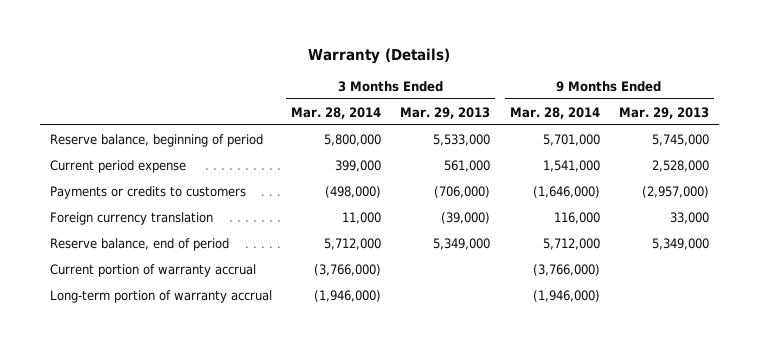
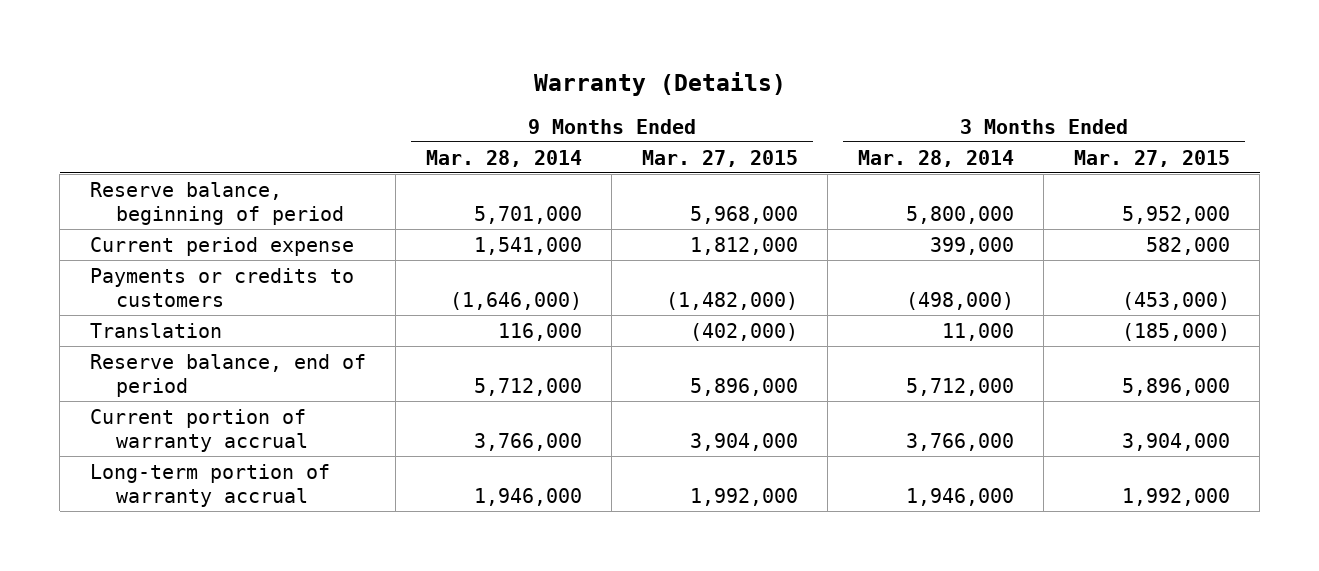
- | 3 Months Ended Mar. 28, 2014 | 3 Months Ended Mar. 29, 2013 | 9 Months Ended Mar. 28, 2014 | 9 Months Ended Mar. 29, 2013
+ | 9 Months Ended Mar. 28, 2014 | 9 Months Ended Mar. 27, 2015 | 3 Months Ended Mar. 28, 2014 | 3 Months Ended Mar. 27, 2015
- Foreign currency translation | 11,000 | (39,000) | 116,000 | 33,000
+ Translation | 116,000 | (402,000) | 11,000 | (185,000)
- Current portion of warranty accrual | (3,766,000) | | (3,766,000) |
- Long-term portion of warranty accrual | (1,946,000) | | (1,946,000) |
+ Current portion of warranty accrual | 3,766,000 | 3,904,000 | 3,766,000 | 3,904,000
+ Long-term portion of warranty accrual | 1,946,000 | 1,992,000 | 1,946,000 | 1,992,000

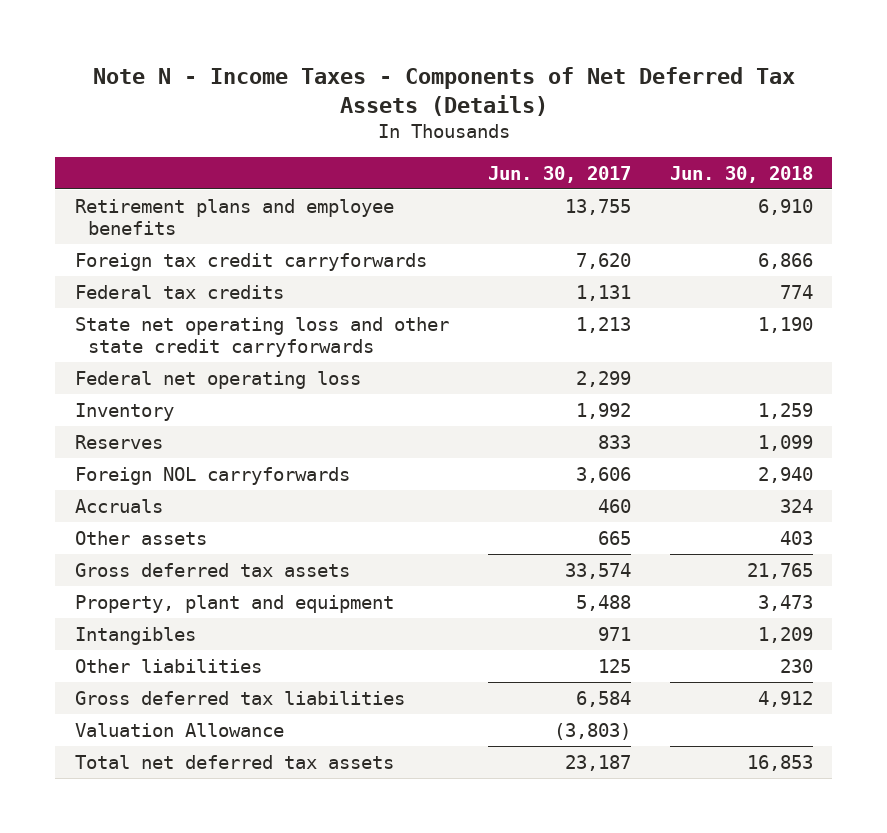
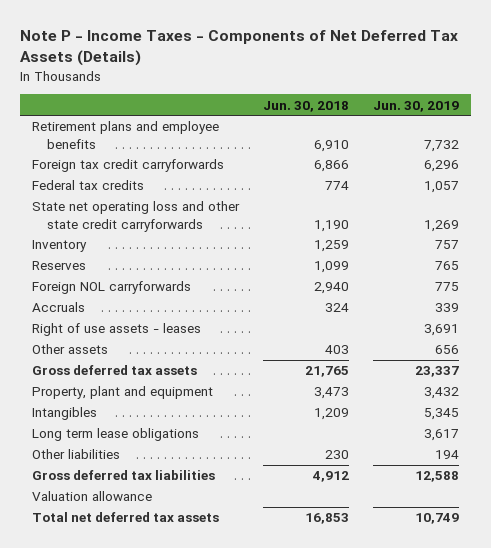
- Note N - Income Taxes - Components of Net Deferred Tax Assets (Details)
+ Note P - Income Taxes - Components of Net Deferred Tax Assets (Details)
- | Jun. 30, 2017 | Jun. 30, 2018
+ | Jun. 30, 2018 | Jun. 30, 2019
- Federal net operating loss | 2,299 |
+ Right of use assets - leases | | 3,691
+ Long term lease obligations | | 3,617
- Valuation Allowance | (3,803) |
+ Valuation allowance

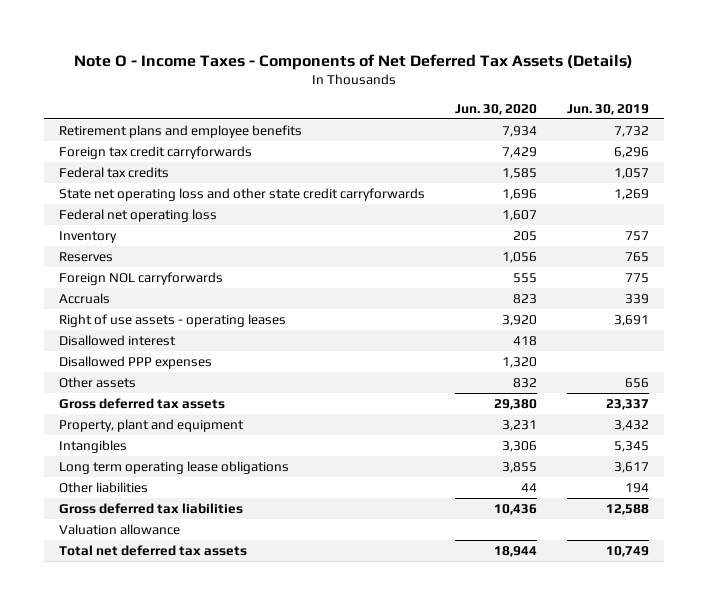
- Note P - Income Taxes - Components of Net Deferred Tax Assets (Details)
+ Note O - Income Taxes - Components of Net Deferred Tax Assets (Details)
- | Jun. 30, 2018 | Jun. 30, 2019
+ | Jun. 30, 2020 | Jun. 30, 2019
+ Federal net operating loss | 1,607 |
- Right of use assets - leases | | 3,691
+ Right of use assets - operating leases | 3,920 | 3,691
+ Disallowed interest | 418 |
+ Disallowed PPP expenses | 1,320 |
- Long term lease obligations | | 3,617
+ Long term operating lease obligations | 3,855 | 3,617

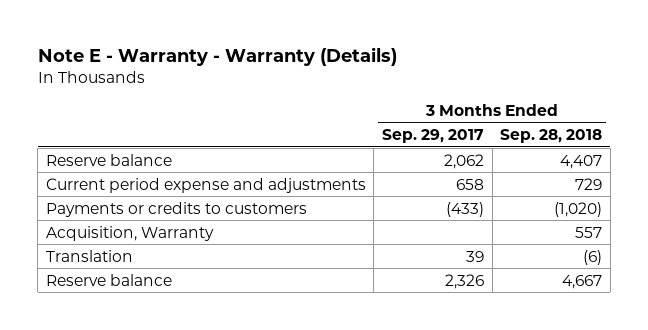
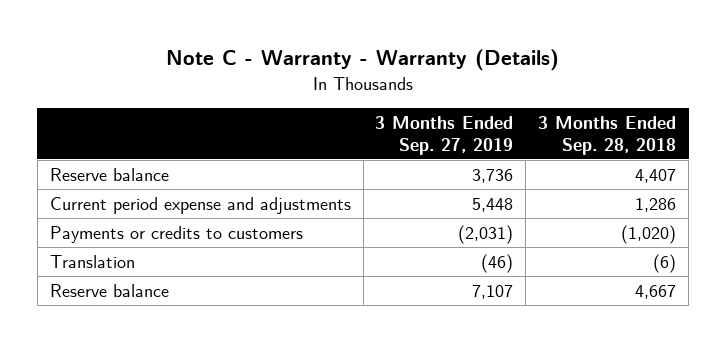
- Note E - Warranty - Warranty (Details)
+ Note C - Warranty - Warranty (Details)
- | 3 Months Ended Sep. 29, 2017 | 3 Months Ended Sep. 28, 2018
+ | 3 Months Ended Sep. 27, 2019 | 3 Months Ended Sep. 28, 2018
- Current period expense and adjustments | 658 | 729
+ Current period expense and adjustments | 5,448 | 1,286
- Acquisition, Warranty | | 557

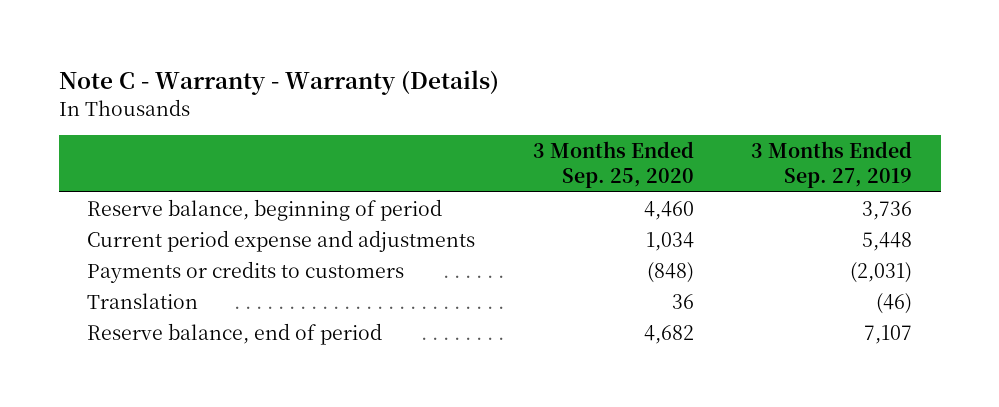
- | 3 Months Ended Sep. 27, 2019 | 3 Months Ended Sep. 28, 2018
+ | 3 Months Ended Sep. 25, 2020 | 3 Months Ended Sep. 27, 2019
- Reserve balance | 3,736 | 4,407
+ Reserve balance, beginning of period | 4,460 | 3,736
- Reserve balance | 7,107 | 4,667
+ Reserve balance, end of period | 4,682 | 7,107

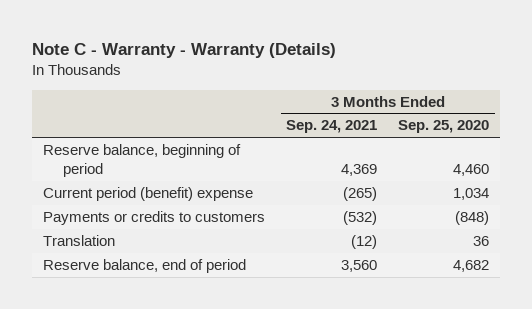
- | 3 Months Ended Sep. 25, 2020 | 3 Months Ended Sep. 27, 2019
+ | 3 Months Ended Sep. 24, 2021 | 3 Months Ended Sep. 25, 2020
- Current period expense and adjustments | 1,034 | 5,448
+ Current period (benefit) expense | (265) | 1,034

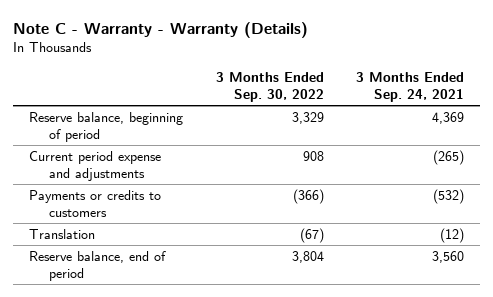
- | 3 Months Ended Sep. 24, 2021 | 3 Months Ended Sep. 25, 2020
+ | 3 Months Ended Sep. 30, 2022 | 3 Months Ended Sep. 24, 2021
- Current period (benefit) expense | (265) | 1,034
+ Current period expense and adjustments | 908 | (265)

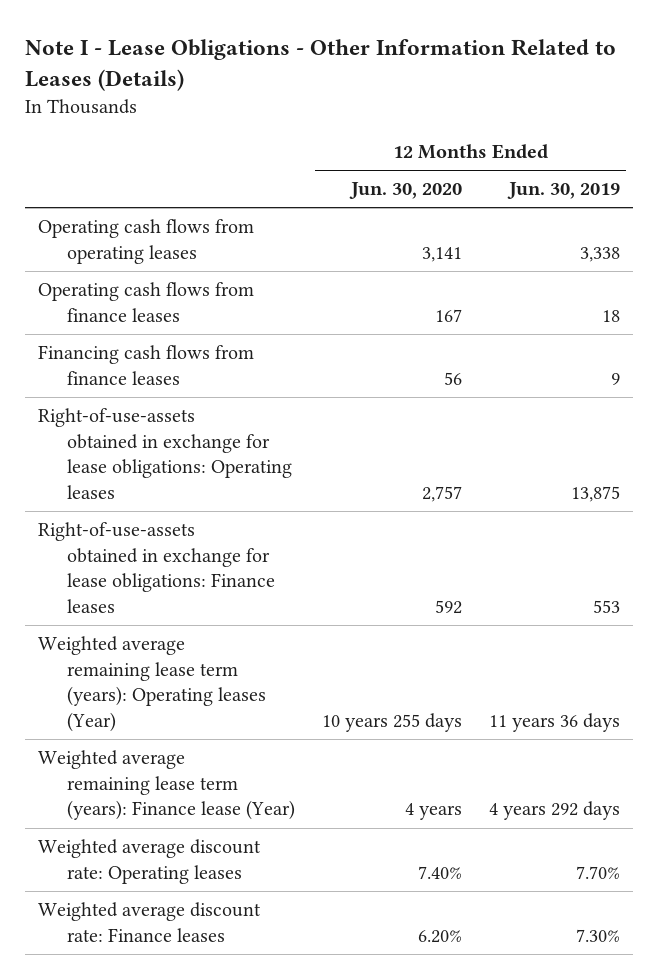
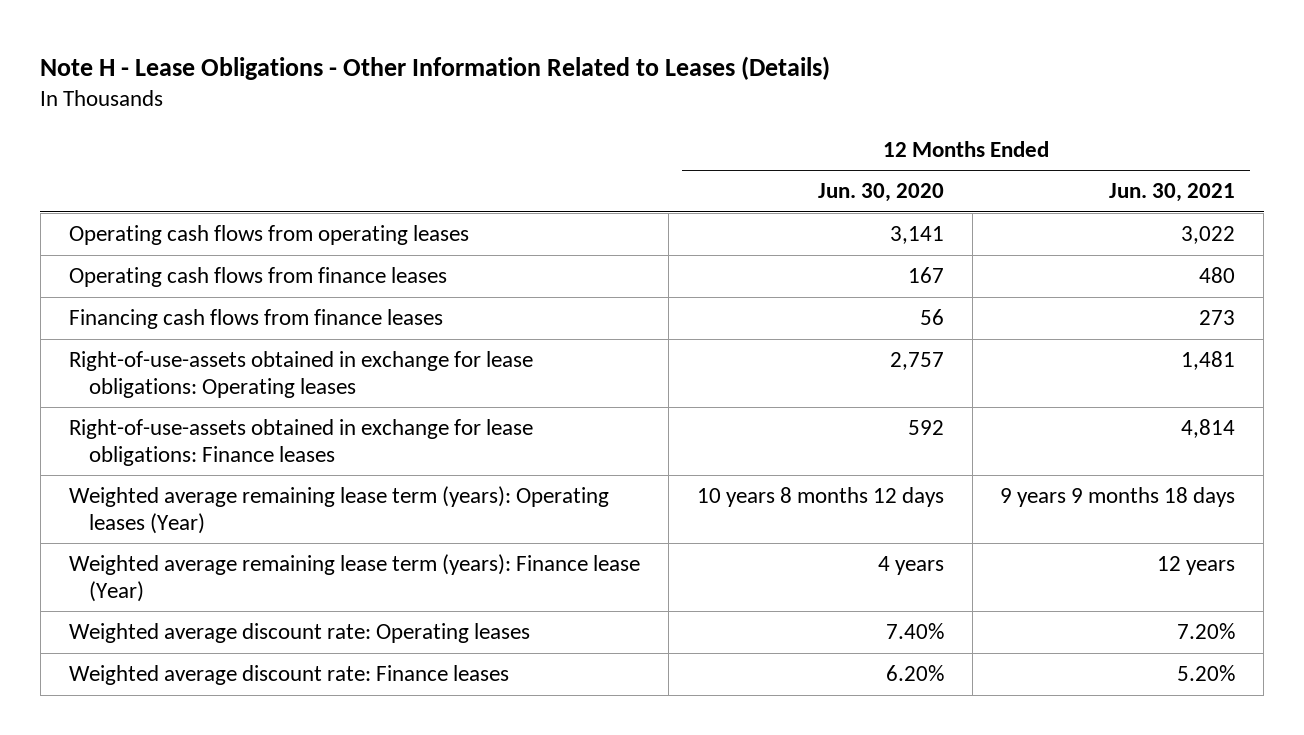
- Note I - Lease Obligations - Other Information Related to Leases (Details)
+ Note H - Lease Obligations - Other Information Related to Leases (Details)
- | 12 Months Ended Jun. 30, 2020 | 12 Months Ended Jun. 30, 2019
+ | 12 Months Ended Jun. 30, 2020 | 12 Months Ended Jun. 30, 2021
- Weighted average remaining lease term (years): Operating leases (Year) | 10 years 255 days | 11 years 36 days
+ Weighted average remaining lease term (years): Operating leases (Year) | 10 years 8 months 12 days | 9 years 9 months 18 days

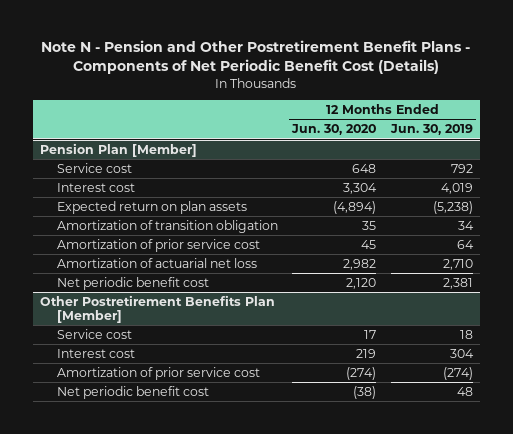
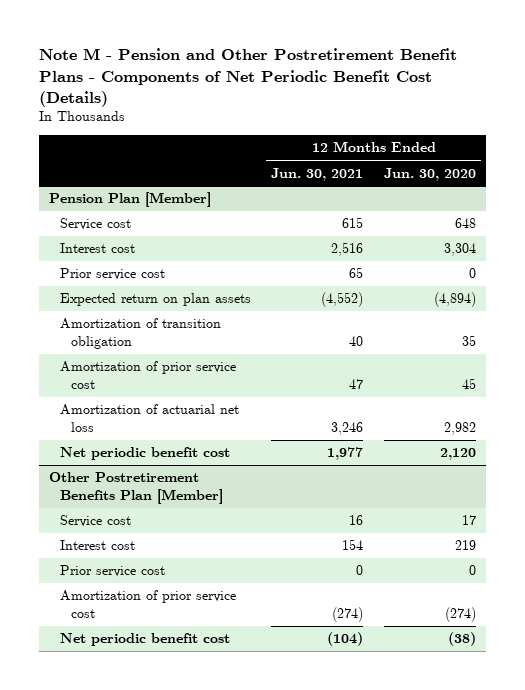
- Note N - Pension and Other Postretirement Benefit Plans - Components of Net Periodic Benefit Cost (Details)
+ Note M - Pension and Other Postretirement Benefit Plans - Components of Net Periodic Benefit Cost (Details)
- | 12 Months Ended Jun. 30, 2020 | 12 Months Ended Jun. 30, 2019
+ | 12 Months Ended Jun. 30, 2021 | 12 Months Ended Jun. 30, 2020
@ Pension Plan [Member]
+ Prior service cost | 65 | 0
@ Other Postretirement Benefits Plan [Member]
+ Prior service cost | 0 | 0

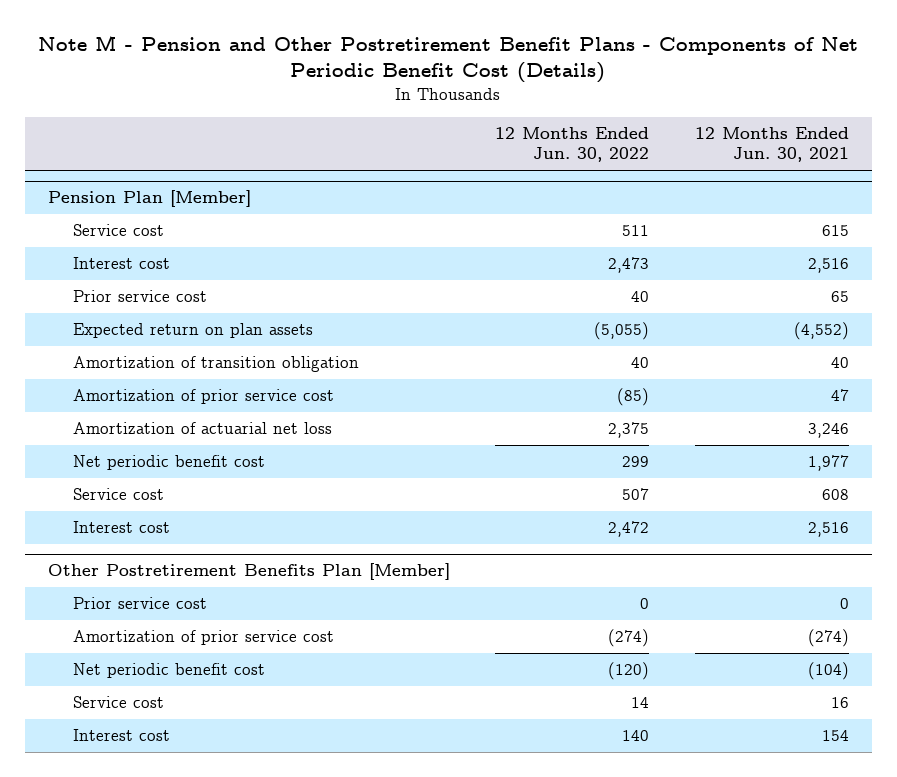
- | 12 Months Ended Jun. 30, 2021 | 12 Months Ended Jun. 30, 2020
+ | 12 Months Ended Jun. 30, 2022 | 12 Months Ended Jun. 30, 2021
@ Pension Plan [Member]
+ Service cost | 507 | 608
+ Interest cost | 2,472 | 2,516
@ Other Postretirement Benefits Plan [Member]
moved down: Service cost | 14 | 16
moved down: Interest cost | 140 | 154

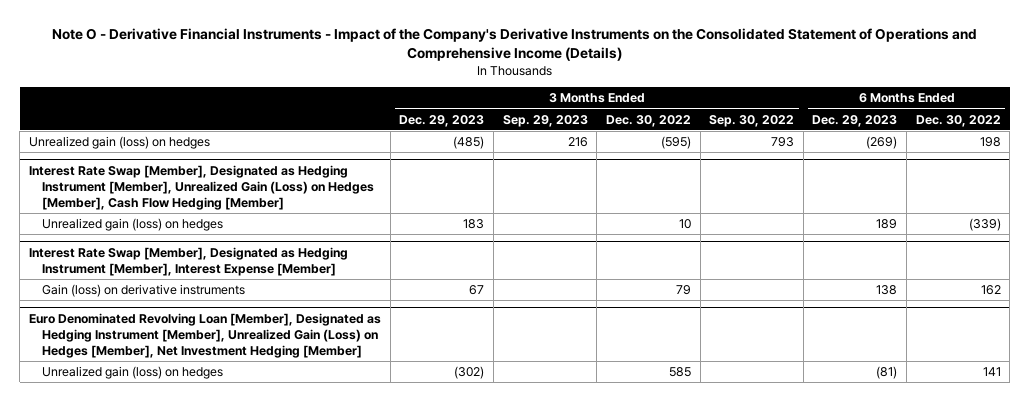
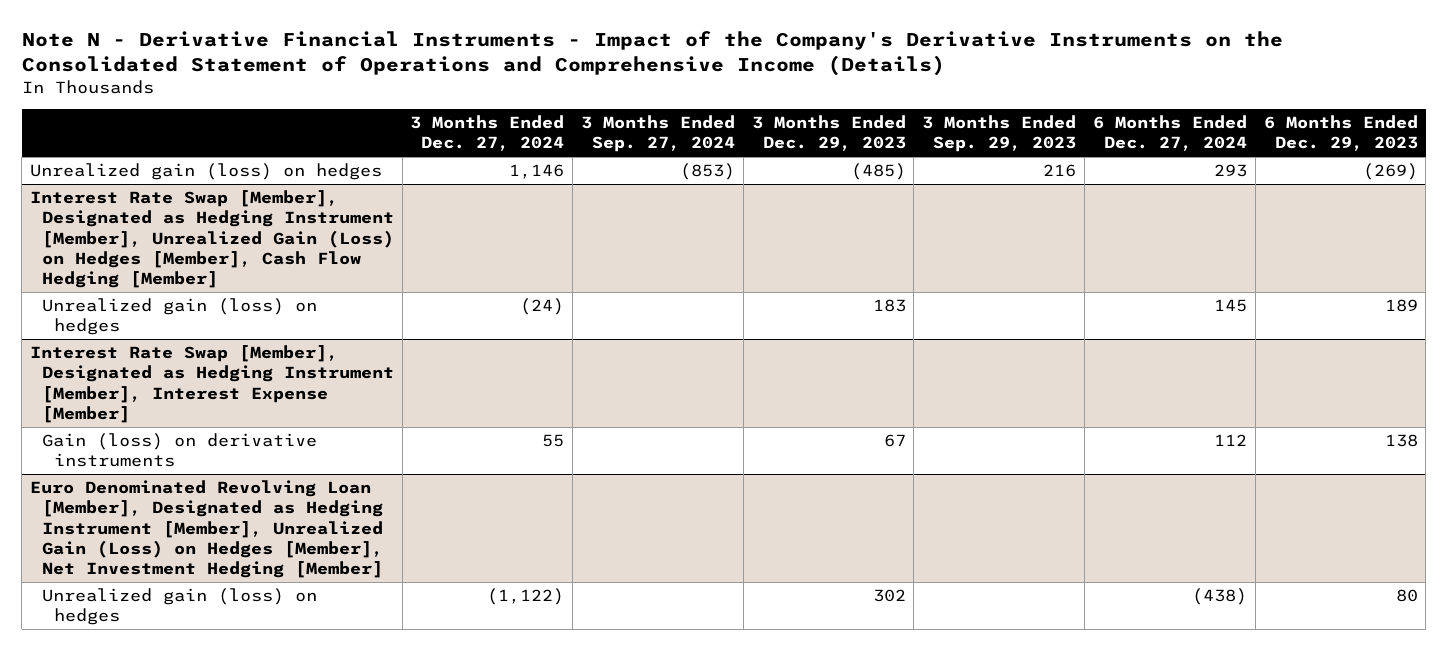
- Note O - Derivative Financial Instruments - Impact of the Company's Derivative Instruments on the Consolidated Statement of Operations and Comprehensive Income (Details)
+ Note N - Derivative Financial Instruments - Impact of the Company's Derivative Instruments on the Consolidated Statement of Operations and Comprehensive Income (Details)
- | 3 Months Ended Dec. 29, 2023 | 3 Months Ended Sep. 29, 2023 | 3 Months Ended Dec. 30, 2022 | 3 Months Ended Sep. 30, 2022 | 6 Months Ended Dec. 29, 2023 | 6 Months Ended Dec. 30, 2022
+ | 3 Months Ended Dec. 27, 2024 | 3 Months Ended Sep. 27, 2024 | 3 Months Ended Dec. 29, 2023 | 3 Months Ended Sep. 29, 2023 | 6 Months Ended Dec. 27, 2024 | 6 Months Ended Dec. 29, 2023
@ Euro Denominated Revolving Loan [Member], Designated as Hedging Instrument [Member], Unrealized Gain (Loss) on Hedges [Member], Net Investment Hedging [Member]
- Unrealized gain (loss) on hedges | (302) | | 585 | | (81) | 141
+ Unrealized gain (loss) on hedges | (1,122) | | 302 | | (438) | 80

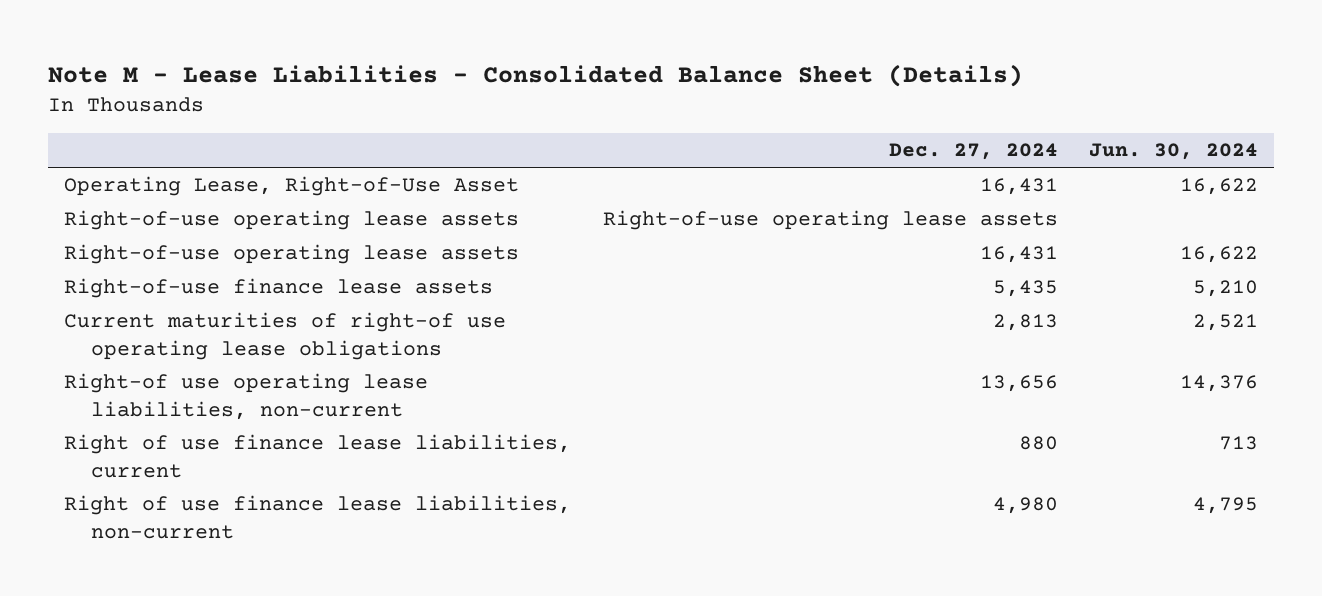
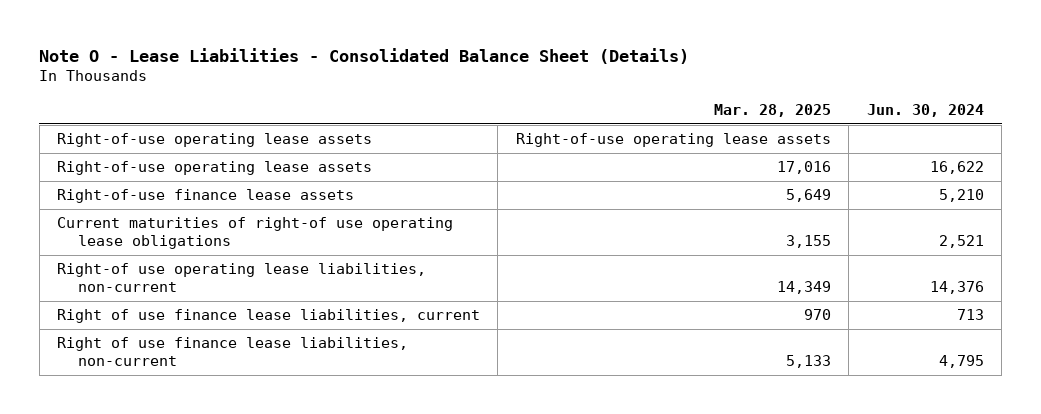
- Note M - Lease Liabilities - Consolidated Balance Sheet (Details)
+ Note O - Lease Liabilities - Consolidated Balance Sheet (Details)
- | Dec. 27, 2024 | Jun. 30, 2024
+ | Mar. 28, 2025 | Jun. 30, 2024
- Operating Lease, Right-of-Use Asset | 16,431 | 16,622

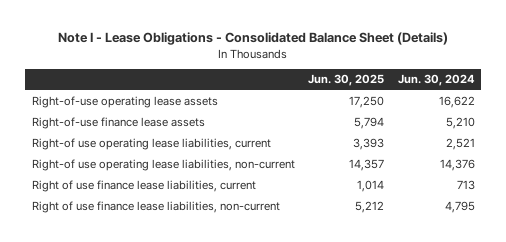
- Note O - Lease Liabilities - Consolidated Balance Sheet (Details)
+ Note I - Lease Obligations - Consolidated Balance Sheet (Details)
- | Mar. 28, 2025 | Jun. 30, 2024
+ | Jun. 30, 2025 | Jun. 30, 2024
- Right-of-use operating lease assets | Right-of-use operating lease assets |
- Current maturities of right-of use operating lease obligations | 3,155 | 2,521
+ Right-of use operating lease liabilities, current | 3,393 | 2,521

